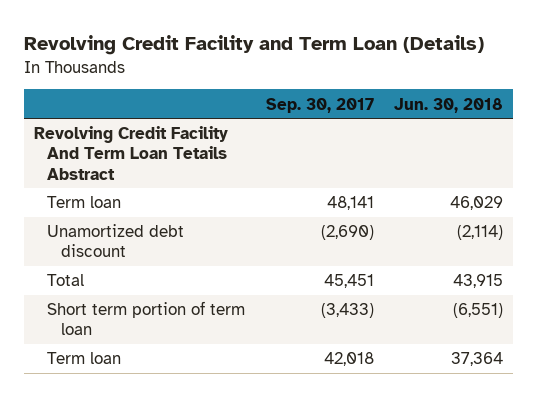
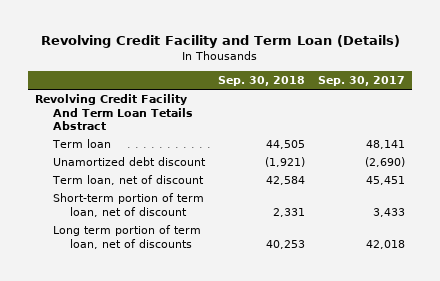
- | Sep. 30, 2017 | Jun. 30, 2018
+ | Sep. 30, 2018 | Sep. 30, 2017
- Total | 45,451 | 43,915
- Short term portion of term loan | (3,433) | (6,551)
- Term loan | 42,018 | 37,364
+ Term loan, net of discount | 42,584 | 45,451
+ Short-term portion of term loan, net of discount | 2,331 | 3,433
+ Long term portion of term loan, net of discounts | 40,253 | 42,018

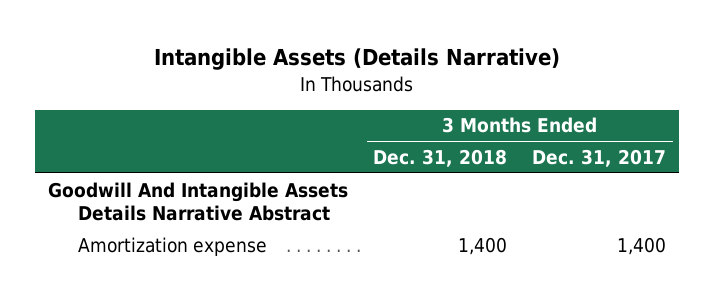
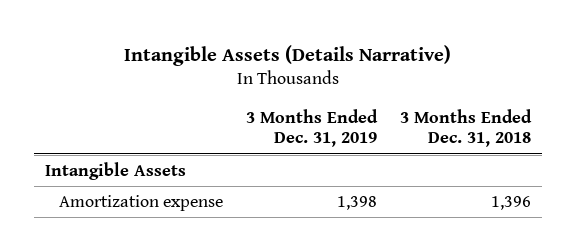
- | 3 Months Ended Dec. 31, 2018 | 3 Months Ended Dec. 31, 2017
+ | 3 Months Ended Dec. 31, 2019 | 3 Months Ended Dec. 31, 2018
- Goodwill And Intangible Assets Details Narrative Abstract
- Amortization expense | 1,400 | 1,400
+ Intangible Assets
+ Amortization expense | 1,398 | 1,396

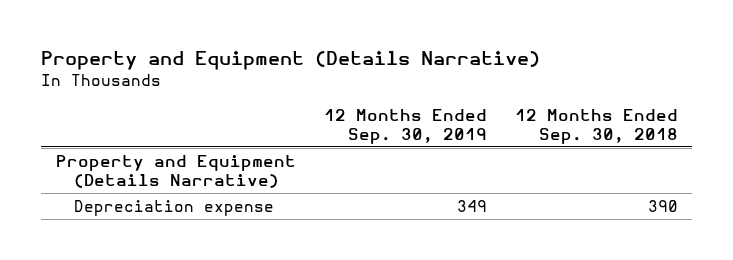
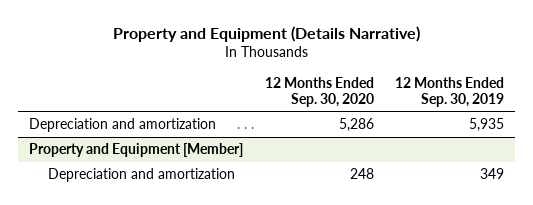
- | 12 Months Ended Sep. 30, 2019 | 12 Months Ended Sep. 30, 2018
+ | 12 Months Ended Sep. 30, 2020 | 12 Months Ended Sep. 30, 2019
- Property and Equipment (Details Narrative)
- Depreciation expense | 349 | 390
+ Depreciation and amortization | 5,286 | 5,935
+ Property and Equipment [Member]
+ Depreciation and amortization | 248 | 349

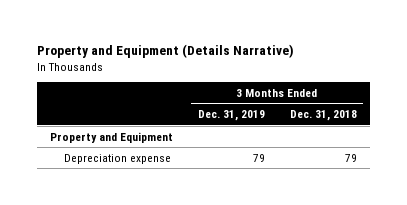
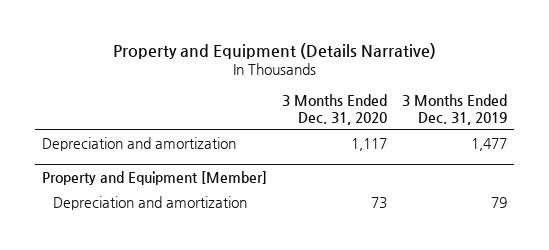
- | 3 Months Ended Dec. 31, 2019 | 3 Months Ended Dec. 31, 2018
+ | 3 Months Ended Dec. 31, 2020 | 3 Months Ended Dec. 31, 2019
- Property and Equipment
- Depreciation expense | 79 | 79
+ Depreciation and amortization | 1,117 | 1,477
+ Property and Equipment [Member]
+ Depreciation and amortization | 73 | 79

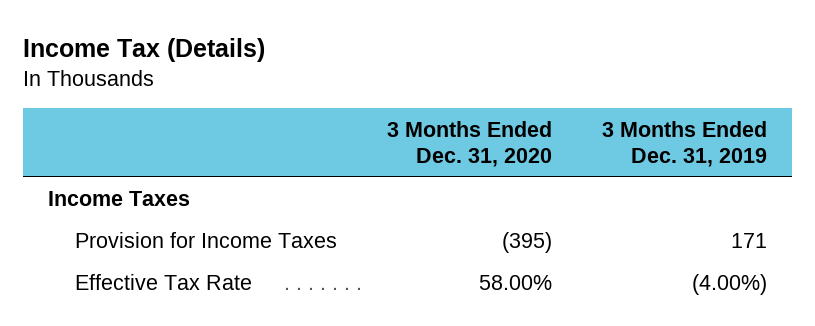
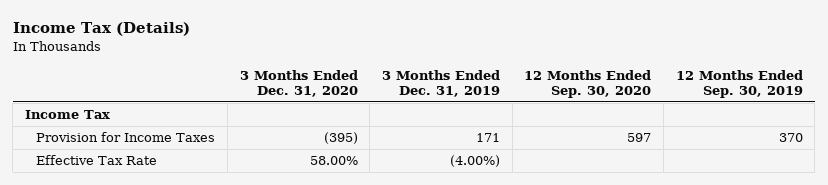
- | 3 Months Ended Dec. 31, 2020 | 3 Months Ended Dec. 31, 2019
+ | 3 Months Ended Dec. 31, 2020 | 3 Months Ended Dec. 31, 2019 | 12 Months Ended Sep. 30, 2020 | 12 Months Ended Sep. 30, 2019
- Income Taxes
+ Income Tax

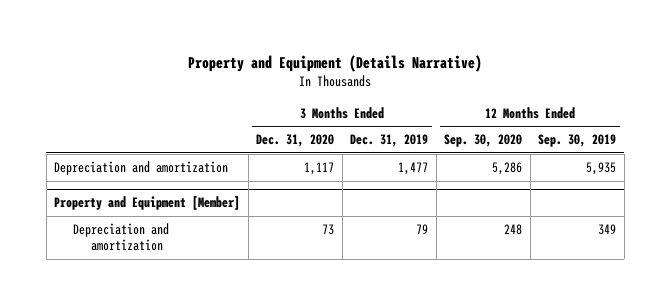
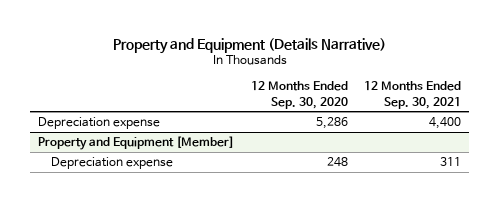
- | 3 Months Ended Dec. 31, 2020 | 3 Months Ended Dec. 31, 2019 | 12 Months Ended Sep. 30, 2020 | 12 Months Ended Sep. 30, 2019
+ | 12 Months Ended Sep. 30, 2020 | 12 Months Ended Sep. 30, 2021
- Depreciation and amortization | 1,117 | 1,477 | 5,286 | 5,935
+ Depreciation expense | 5,286 | 4,400
@ Property and Equipment [Member]
- Depreciation and amortization | 73 | 79 | 248 | 349
+ Depreciation expense | 248 | 311

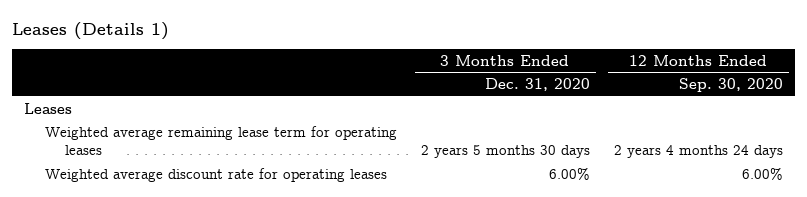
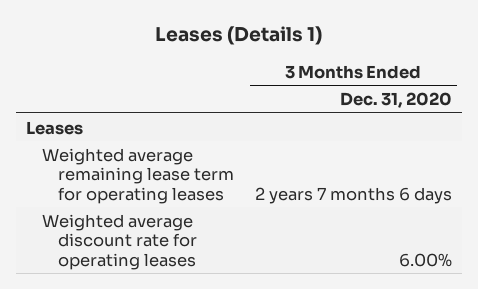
- | 3 Months Ended Dec. 31, 2020 | 12 Months Ended Sep. 30, 2020
+ | 3 Months Ended Dec. 31, 2020
- Weighted average remaining lease term for operating leases | 2 years 5 months 30 days | 2 years 4 months 24 days
+ Weighted average remaining lease term for operating leases | 2 years 7 months 6 days

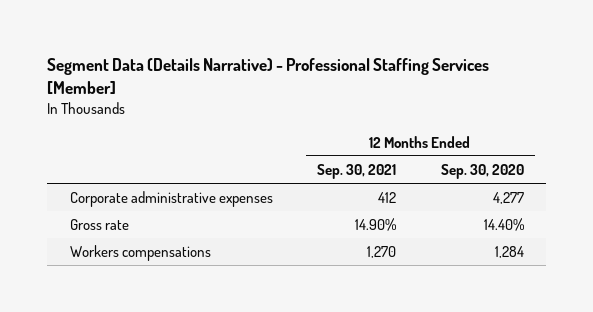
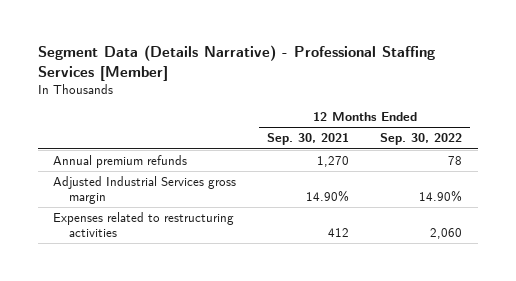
- | 12 Months Ended Sep. 30, 2021 | 12 Months Ended Sep. 30, 2020
+ | 12 Months Ended Sep. 30, 2021 | 12 Months Ended Sep. 30, 2022
- Corporate administrative expenses | 412 | 4,277
- Gross rate | 14.90% | 14.40%
- Workers compensations | 1,270 | 1,284
+ Annual premium refunds | 1,270 | 78
+ Adjusted Industrial Services gross margin | 14.90% | 14.90%
+ Expenses related to restructuring activities | 412 | 2,060

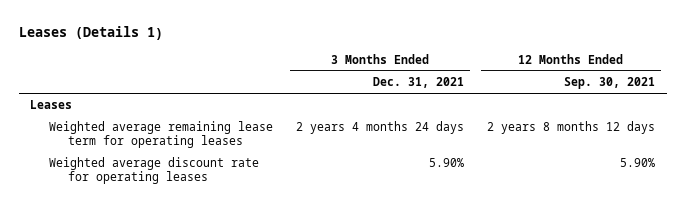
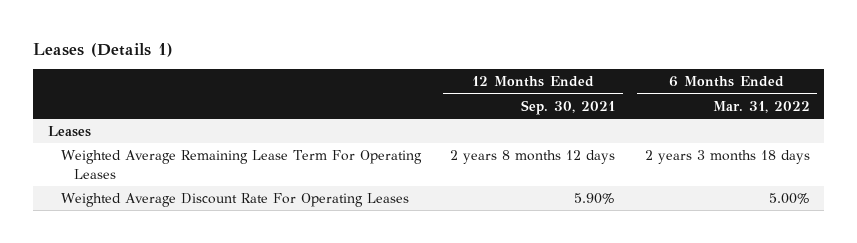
- | 3 Months Ended Dec. 31, 2021 | 12 Months Ended Sep. 30, 2021
+ | 12 Months Ended Sep. 30, 2021 | 6 Months Ended Mar. 31, 2022
- Weighted average remaining lease term for operating leases | 2 years 4 months 24 days | 2 years 8 months 12 days
- Weighted average discount rate for operating leases | 5.90% | 5.90%
+ Weighted Average Remaining Lease Term For Operating Leases | 2 years 8 months 12 days | 2 years 3 months 18 days
+ Weighted Average Discount Rate For Operating Leases | 5.90% | 5.00%

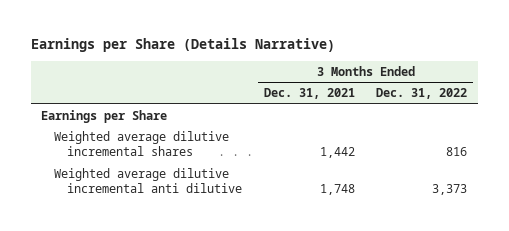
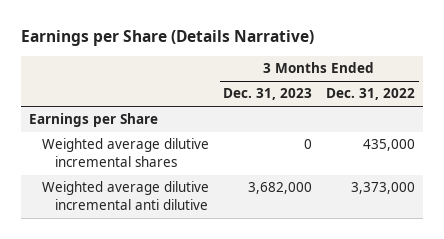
- | 3 Months Ended Dec. 31, 2021 | 3 Months Ended Dec. 31, 2022
+ | 3 Months Ended Dec. 31, 2023 | 3 Months Ended Dec. 31, 2022
- Weighted average dilutive incremental shares | 1,442 | 816
- Weighted average dilutive incremental anti dilutive | 1,748 | 3,373
+ Weighted average dilutive incremental shares | 0 | 435,000
+ Weighted average dilutive incremental anti dilutive | 3,682,000 | 3,373,000

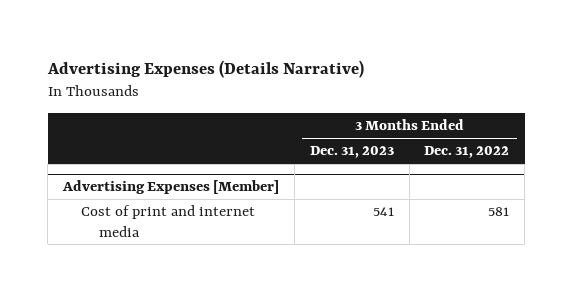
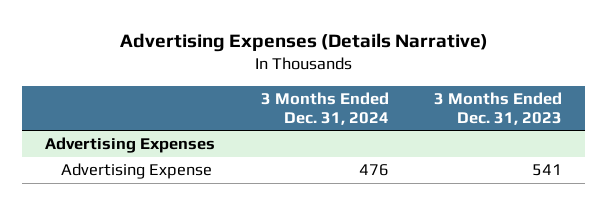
- | 3 Months Ended Dec. 31, 2023 | 3 Months Ended Dec. 31, 2022
+ | 3 Months Ended Dec. 31, 2024 | 3 Months Ended Dec. 31, 2023
- Advertising Expenses [Member]
- Cost of print and internet media | 541 | 581
+ Advertising Expenses
+ Advertising Expense | 476 | 541

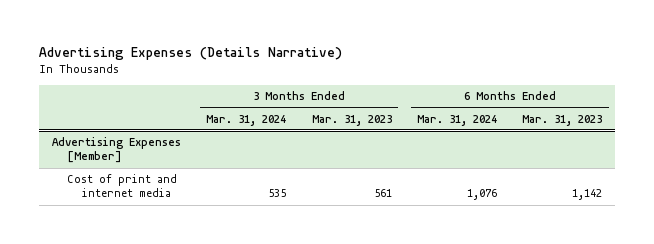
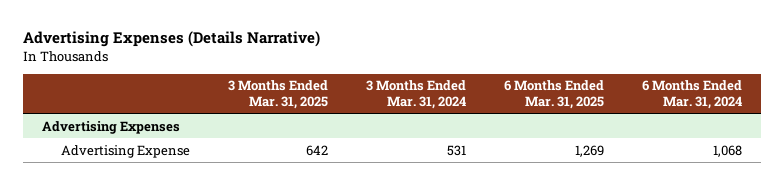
- | 3 Months Ended Mar. 31, 2024 | 3 Months Ended Mar. 31, 2023 | 6 Months Ended Mar. 31, 2024 | 6 Months Ended Mar. 31, 2023
+ | 3 Months Ended Mar. 31, 2025 | 3 Months Ended Mar. 31, 2024 | 6 Months Ended Mar. 31, 2025 | 6 Months Ended Mar. 31, 2024
- Advertising Expenses [Member]
- Cost of print and internet media | 535 | 561 | 1,076 | 1,142
+ Advertising Expenses
+ Advertising Expense | 642 | 531 | 1,269 | 1,068

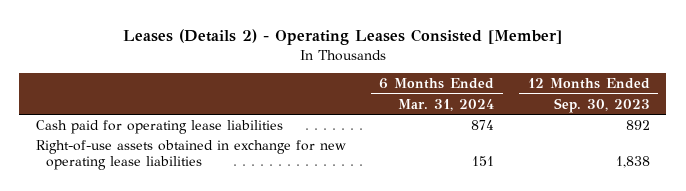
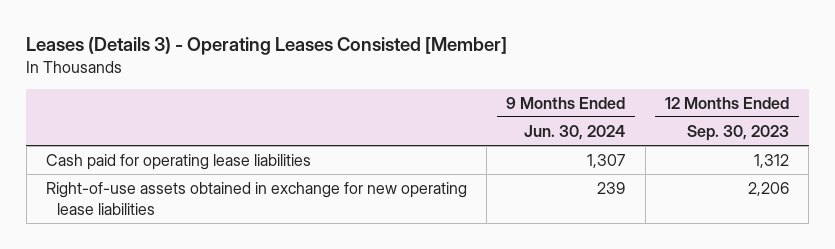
- Leases (Details 2) - Operating Leases Consisted [Member]
+ Leases (Details 3) - Operating Leases Consisted [Member]
- | 6 Months Ended Mar. 31, 2024 | 12 Months Ended Sep. 30, 2023
+ | 9 Months Ended Jun. 30, 2024 | 12 Months Ended Sep. 30, 2023
- Cash paid for operating lease liabilities | 874 | 892
- Right-of-use assets obtained in exchange for new operating lease liabilities | 151 | 1,838
+ Cash paid for operating lease liabilities | 1,307 | 1,312
+ Right-of-use assets obtained in exchange for new operating lease liabilities | 239 | 2,206

